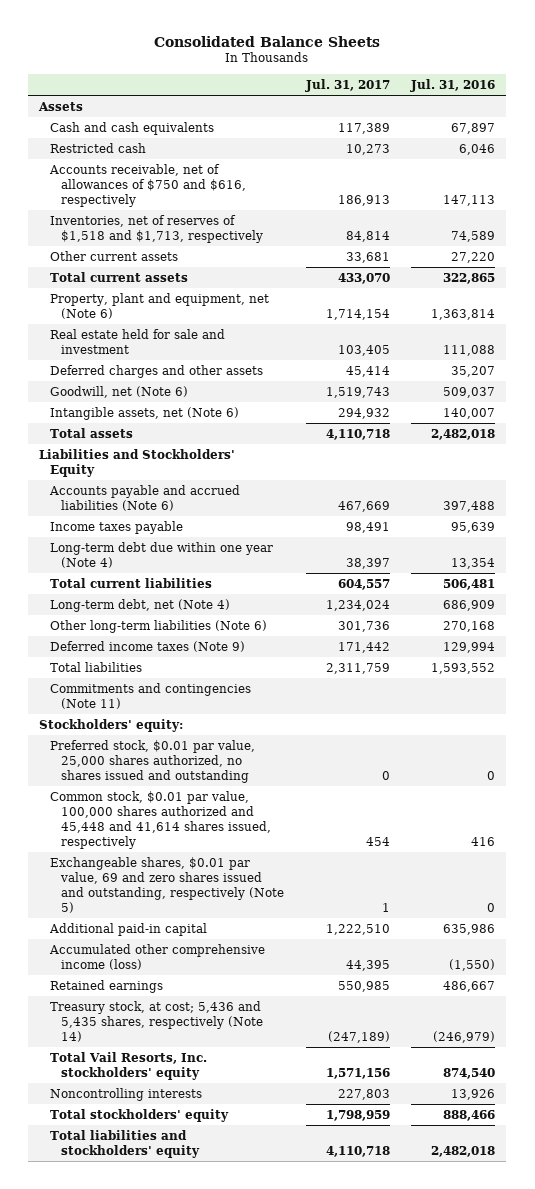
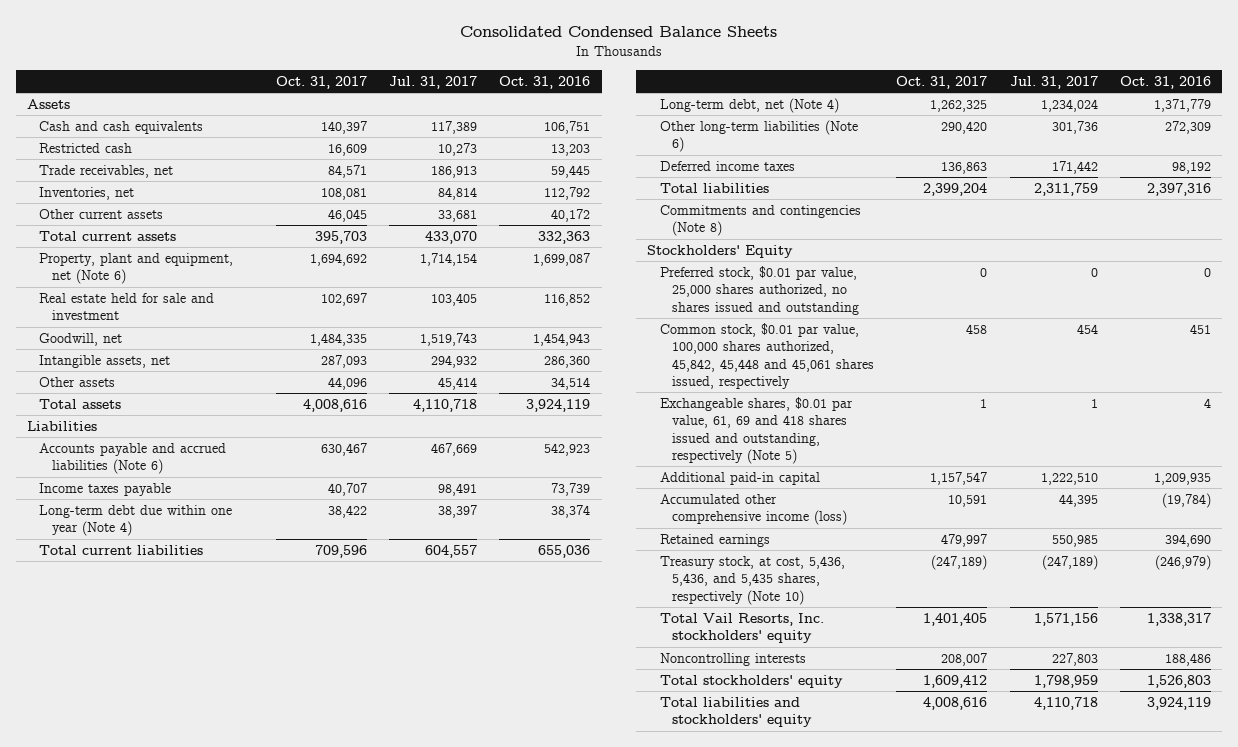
- Consolidated Balance Sheets
+ Consolidated Condensed Balance Sheets
- | Jul. 31, 2017 | Jul. 31, 2016
+ | Oct. 31, 2017 | Jul. 31, 2017 | Oct. 31, 2016
- Accounts receivable, net of allowances of $750 and $616, respectively | 186,913 | 147,113
- Inventories, net of reserves of $1,518 and $1,713, respectively | 84,814 | 74,589
+ Trade receivables, net | 84,571 | 186,913 | 59,445
+ Inventories, net | 108,081 | 84,814 | 112,792
- Deferred charges and other assets | 45,414 | 35,207
- Goodwill, net (Note 6) | 1,519,743 | 509,037
- Intangible assets, net (Note 6) | 294,932 | 140,007
+ Goodwill, net | 1,484,335 | 1,519,743 | 1,454,943
+ Intangible assets, net | 287,093 | 294,932 | 286,360
+ Other assets | 44,096 | 45,414 | 34,514
- Liabilities and Stockholders' Equity
+ Liabilities
- Deferred income taxes (Note 9) | 171,442 | 129,994
+ Deferred income taxes | 136,863 | 171,442 | 98,192
- Commitments and contingencies (Note 11)
- Stockholders' equity:
+ Commitments and contingencies (Note 8)
+ Stockholders' Equity
- Common stock, $0.01 par value, 100,000 shares authorized and 45,448 and 41,614 shares issued, respectively | 454 | 416
- Exchangeable shares, $0.01 par value, 69 and zero shares issued and outstanding, respectively (Note 5) | 1 | 0
+ Common stock, $0.01 par value, 100,000 shares authorized, 45,842, 45,448 and 45,061 shares issued, respectively | 458 | 454 | 451
+ Exchangeable shares, $0.01 par value, 61, 69 and 418 shares issued and outstanding, respectively (Note 5) | 1 | 1 | 4
- Treasury stock, at cost; 5,436 and 5,435 shares, respectively (Note 14) | (247,189) | (246,979)
+ Treasury stock, at cost, 5,436, 5,436, and 5,435 shares, respectively (Note 10) | (247,189) | (247,189) | (246,979)

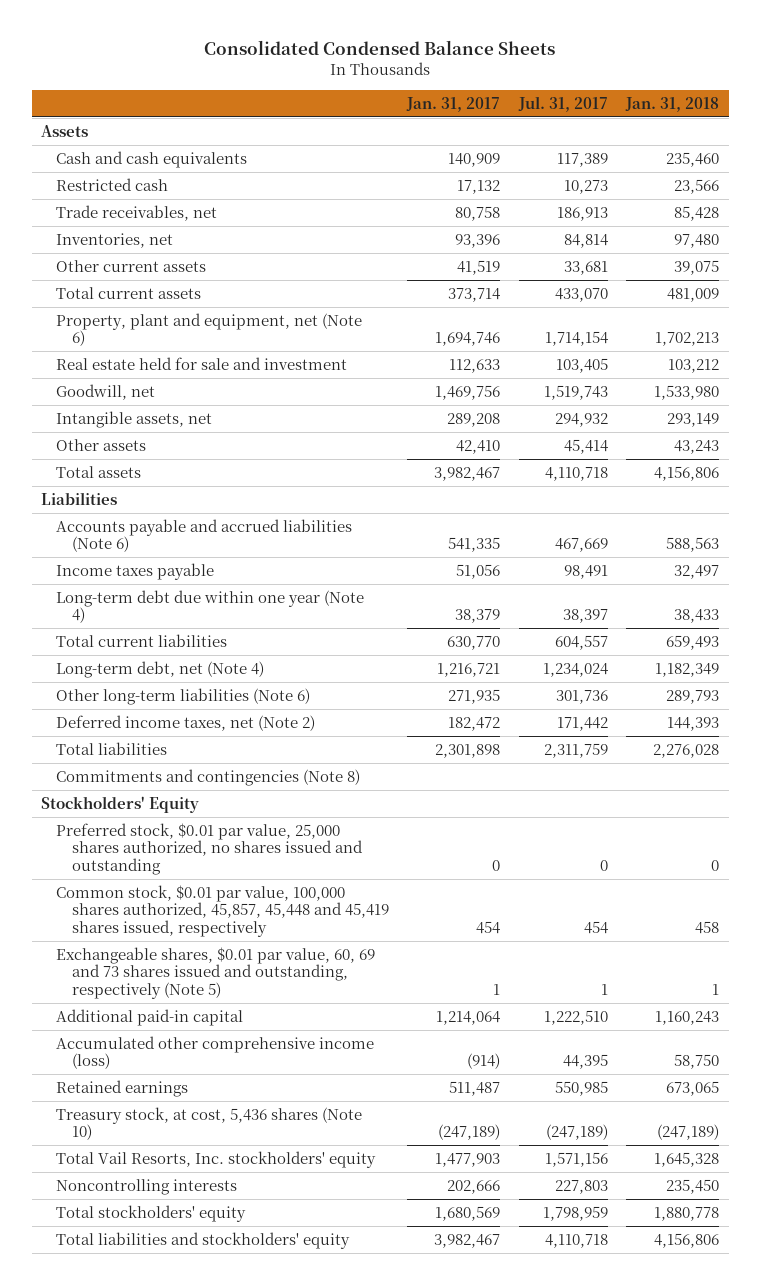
- | Oct. 31, 2017 | Jul. 31, 2017 | Oct. 31, 2016
+ | Jan. 31, 2017 | Jul. 31, 2017 | Jan. 31, 2018
- Deferred income taxes | 136,863 | 171,442 | 98,192
+ Deferred income taxes, net (Note 2) | 182,472 | 171,442 | 144,393
- Common stock, $0.01 par value, 100,000 shares authorized, 45,842, 45,448 and 45,061 shares issued, respectively | 458 | 454 | 451
- Exchangeable shares, $0.01 par value, 61, 69 and 418 shares issued and outstanding, respectively (Note 5) | 1 | 1 | 4
+ Common stock, $0.01 par value, 100,000 shares authorized, 45,857, 45,448 and 45,419 shares issued, respectively | 454 | 454 | 458
+ Exchangeable shares, $0.01 par value, 60, 69 and 73 shares issued and outstanding, respectively (Note 5) | 1 | 1 | 1
- Treasury stock, at cost, 5,436, 5,436, and 5,435 shares, respectively (Note 10) | (247,189) | (247,189) | (246,979)
+ Treasury stock, at cost, 5,436 shares (Note 10) | (247,189) | (247,189) | (247,189)

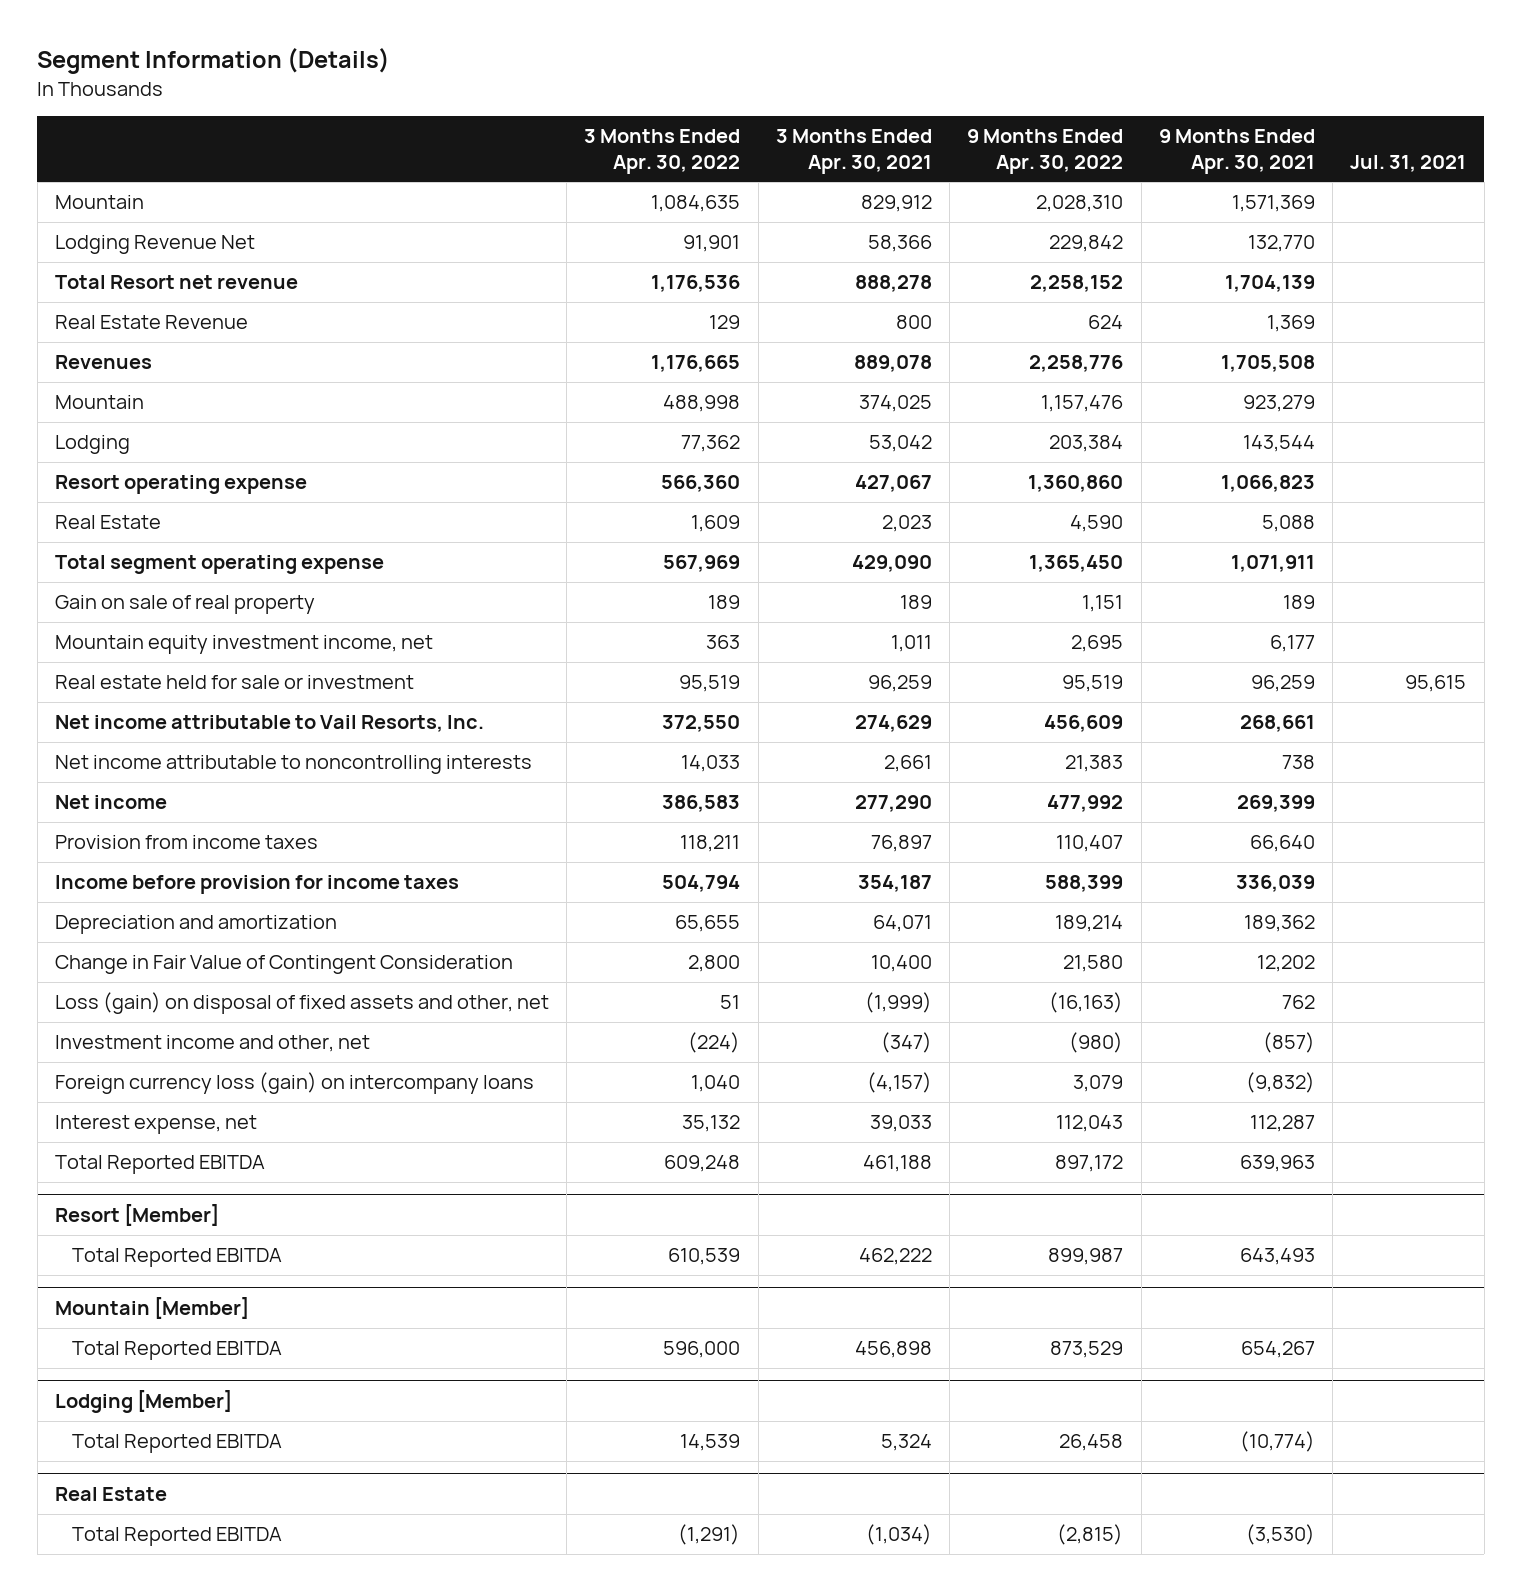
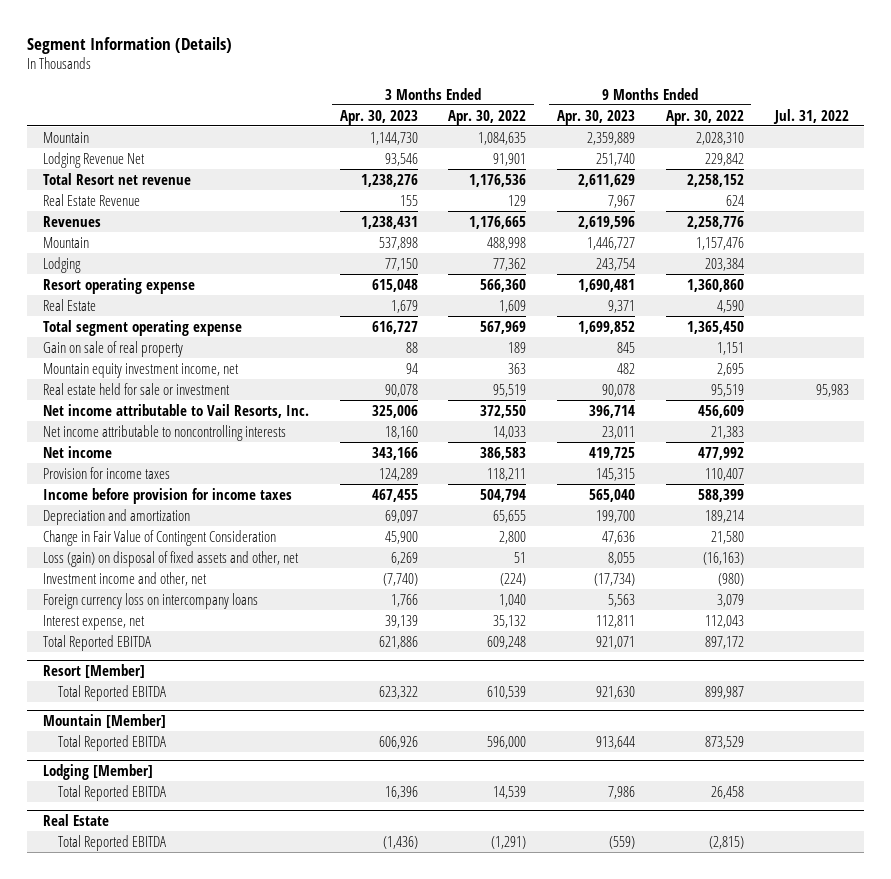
- | 3 Months Ended Apr. 30, 2022 | 3 Months Ended Apr. 30, 2021 | 9 Months Ended Apr. 30, 2022 | 9 Months Ended Apr. 30, 2021 | Jul. 31, 2021
+ | 3 Months Ended Apr. 30, 2023 | 3 Months Ended Apr. 30, 2022 | 9 Months Ended Apr. 30, 2023 | 9 Months Ended Apr. 30, 2022 | Jul. 31, 2022
- Provision from income taxes | 118,211 | 76,897 | 110,407 | 66,640 |
+ Provision for income taxes | 124,289 | 118,211 | 145,315 | 110,407 |
- Foreign currency loss (gain) on intercompany loans | 1,040 | (4,157) | 3,079 | (9,832) |
+ Foreign currency loss on intercompany loans | 1,766 | 1,040 | 5,563 | 3,079 |

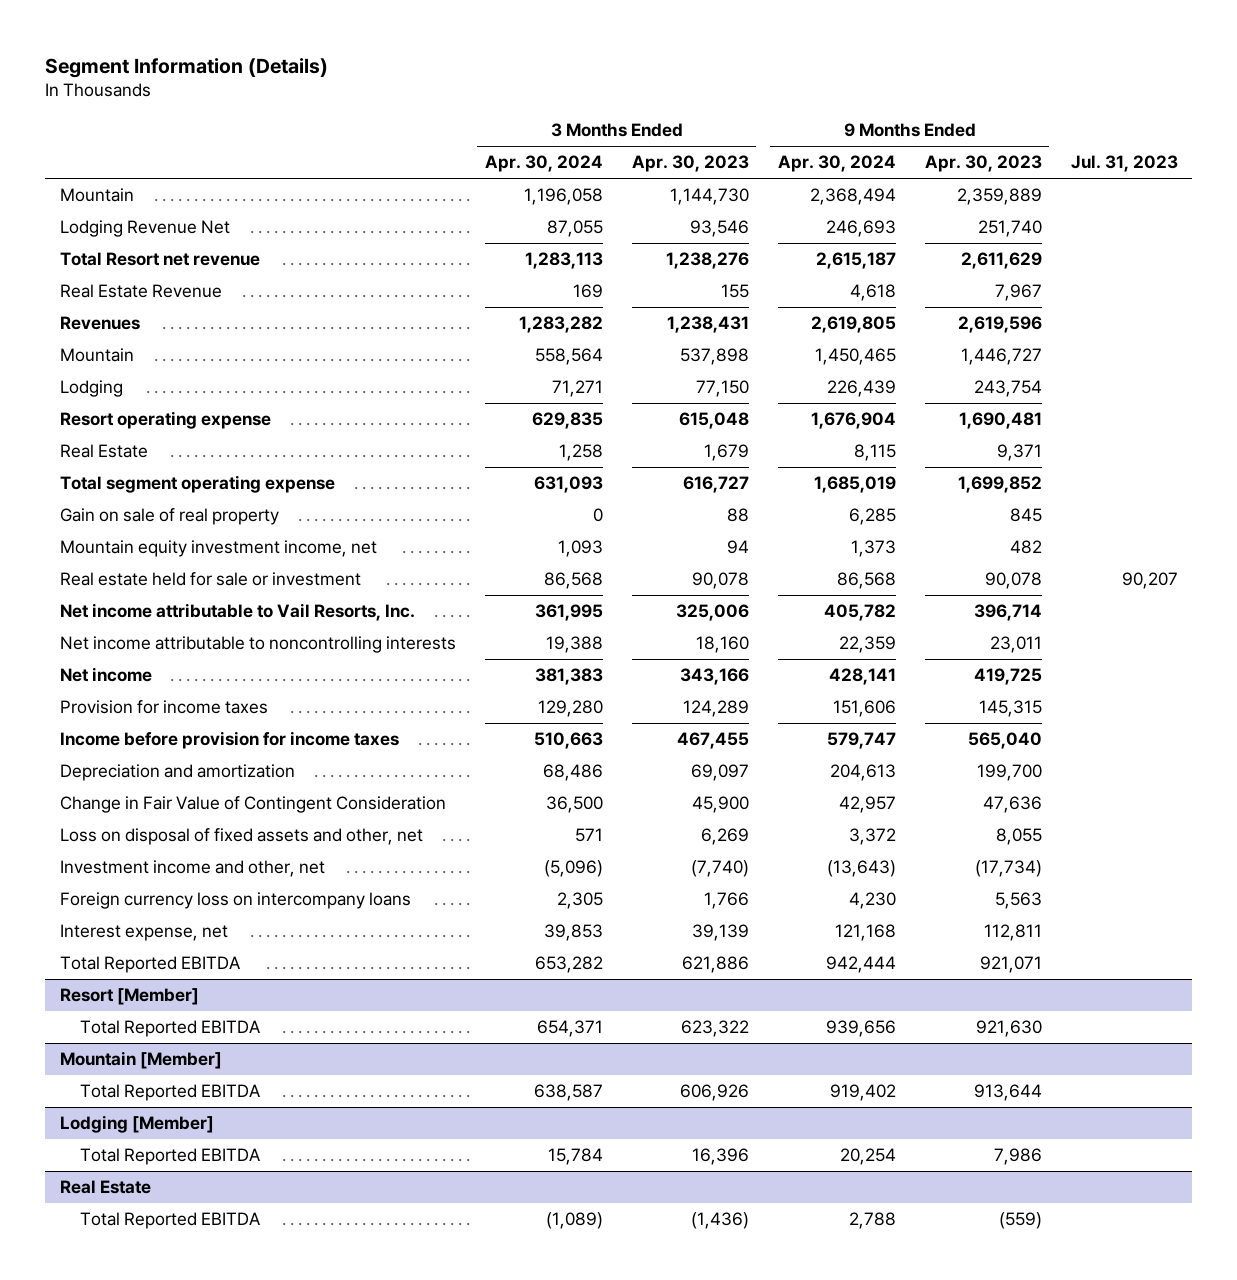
- | 3 Months Ended Apr. 30, 2023 | 3 Months Ended Apr. 30, 2022 | 9 Months Ended Apr. 30, 2023 | 9 Months Ended Apr. 30, 2022 | Jul. 31, 2022
+ | 3 Months Ended Apr. 30, 2024 | 3 Months Ended Apr. 30, 2023 | 9 Months Ended Apr. 30, 2024 | 9 Months Ended Apr. 30, 2023 | Jul. 31, 2023
- Loss (gain) on disposal of fixed assets and other, net | 6,269 | 51 | 8,055 | (16,163) |
+ Loss on disposal of fixed assets and other, net | 571 | 6,269 | 3,372 | 8,055 |

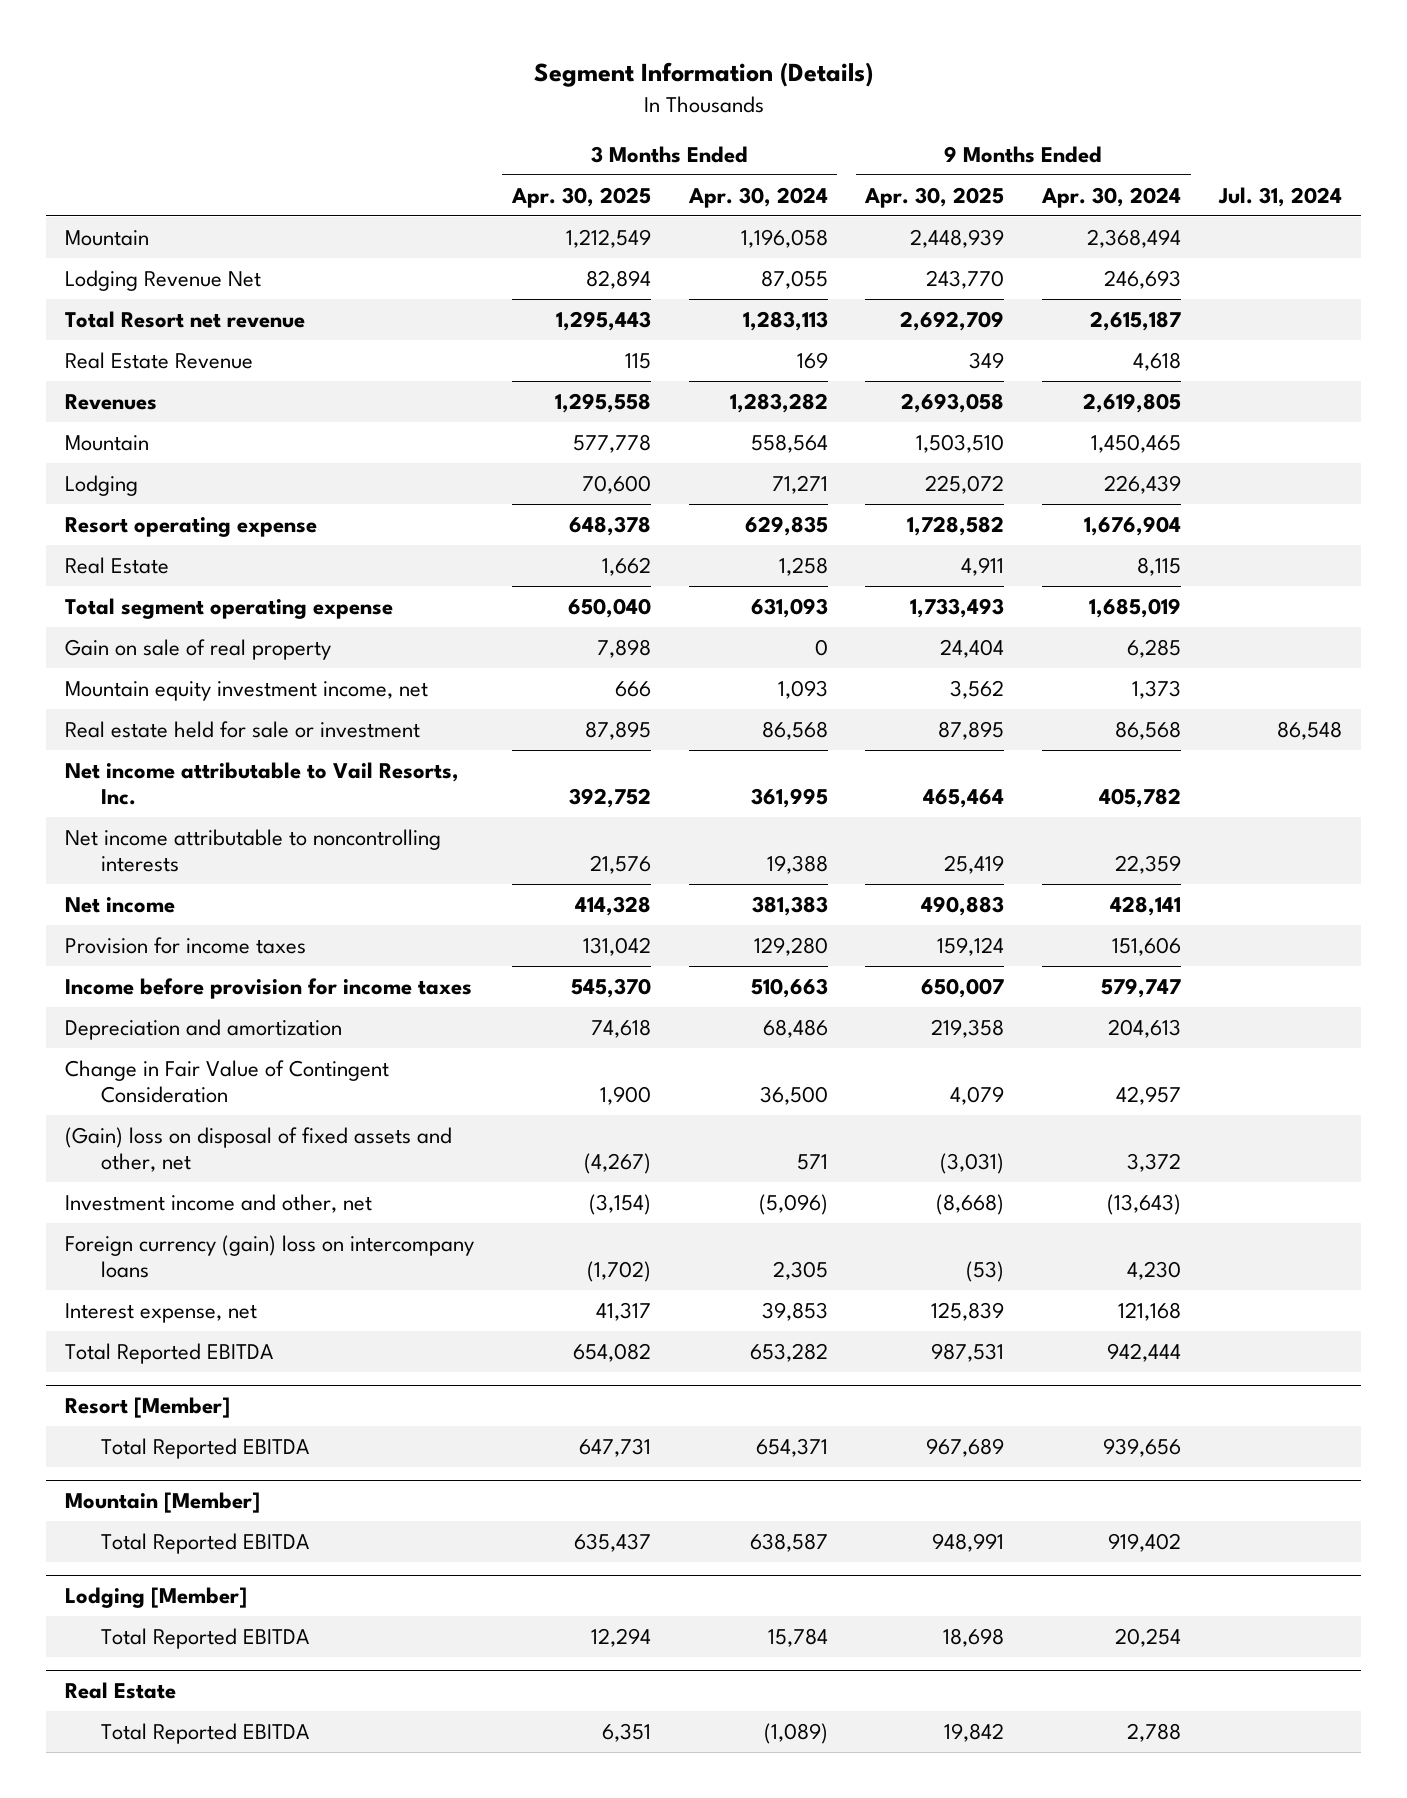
- | 3 Months Ended Apr. 30, 2024 | 3 Months Ended Apr. 30, 2023 | 9 Months Ended Apr. 30, 2024 | 9 Months Ended Apr. 30, 2023 | Jul. 31, 2023
+ | 3 Months Ended Apr. 30, 2025 | 3 Months Ended Apr. 30, 2024 | 9 Months Ended Apr. 30, 2025 | 9 Months Ended Apr. 30, 2024 | Jul. 31, 2024
- Loss on disposal of fixed assets and other, net | 571 | 6,269 | 3,372 | 8,055 |
+ (Gain) loss on disposal of fixed assets and other, net | (4,267) | 571 | (3,031) | 3,372 |
- Foreign currency loss on intercompany loans | 2,305 | 1,766 | 4,230 | 5,563 |
+ Foreign currency (gain) loss on intercompany loans | (1,702) | 2,305 | (53) | 4,230 |

